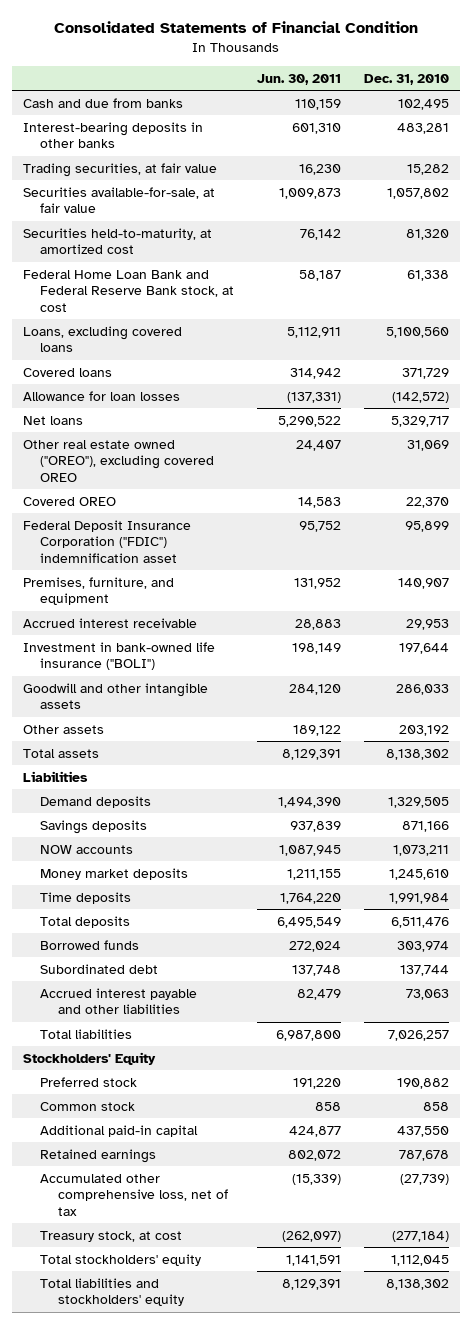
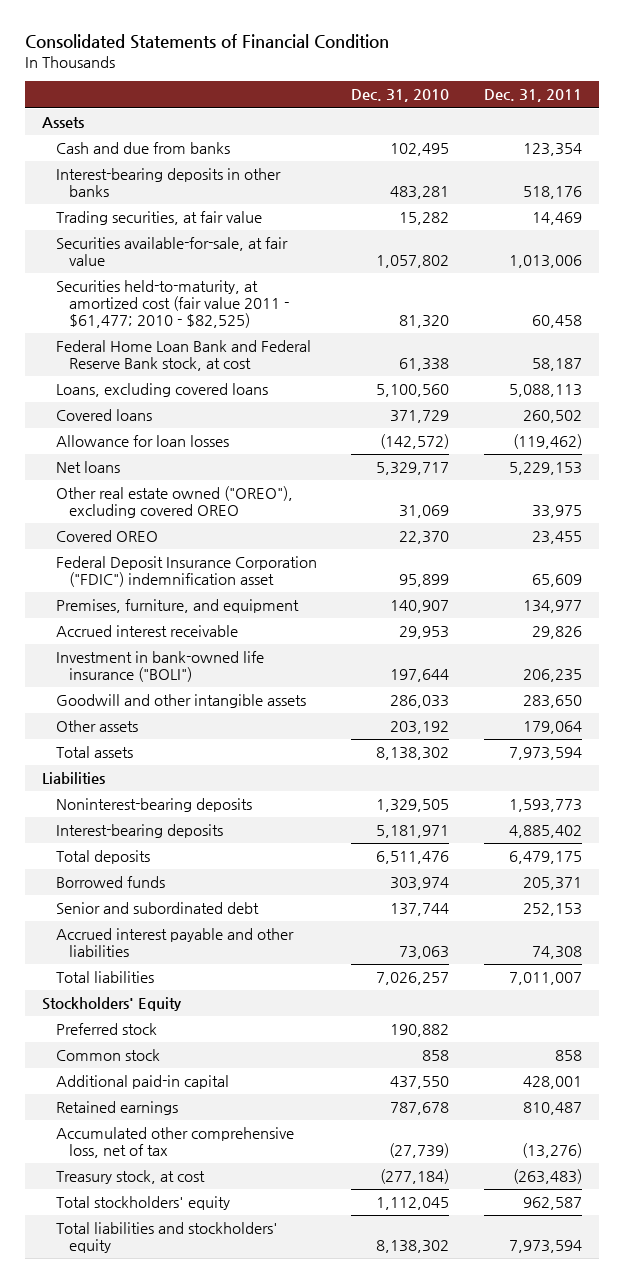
- | Jun. 30, 2011 | Dec. 31, 2010
+ | Dec. 31, 2010 | Dec. 31, 2011
+ Assets
- Securities held-to-maturity, at amortized cost | 76,142 | 81,320
+ Securities held-to-maturity, at amortized cost (fair value 2011 - $61,477; 2010 - $82,525) | 81,320 | 60,458
- Demand deposits | 1,494,390 | 1,329,505
- Savings deposits | 937,839 | 871,166
- NOW accounts | 1,087,945 | 1,073,211
- Money market deposits | 1,211,155 | 1,245,610
- Time deposits | 1,764,220 | 1,991,984
+ Noninterest-bearing deposits | 1,329,505 | 1,593,773
+ Interest-bearing deposits | 5,181,971 | 4,885,402
- Subordinated debt | 137,748 | 137,744
+ Senior and subordinated debt | 137,744 | 252,153

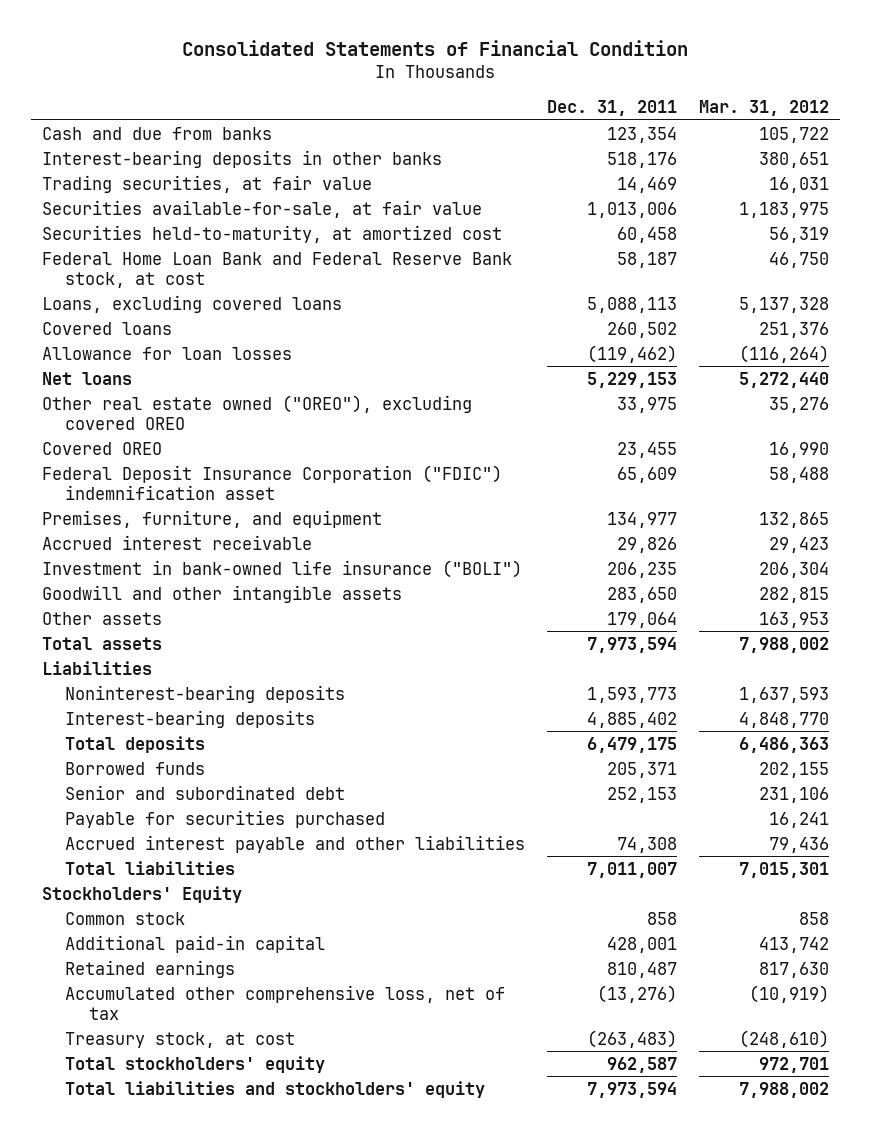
- | Dec. 31, 2010 | Dec. 31, 2011
+ | Dec. 31, 2011 | Mar. 31, 2012
- Assets
- Securities held-to-maturity, at amortized cost (fair value 2011 - $61,477; 2010 - $82,525) | 81,320 | 60,458
+ Securities held-to-maturity, at amortized cost | 60,458 | 56,319
+ Payable for securities purchased | | 16,241
- Preferred stock | 190,882 |

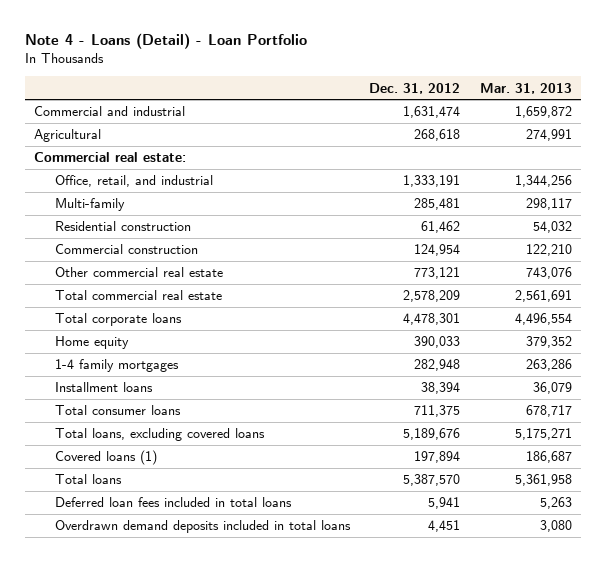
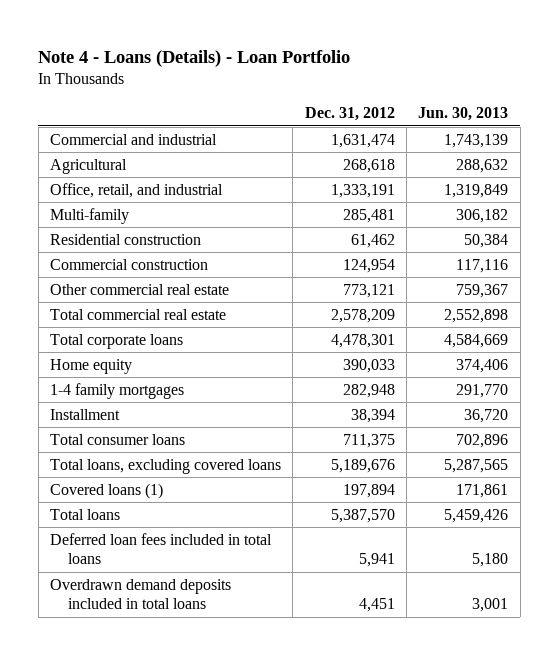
- Note 4 - Loans (Detail) - Loan Portfolio
+ Note 4 - Loans (Details) - Loan Portfolio
- | Dec. 31, 2012 | Mar. 31, 2013
+ | Dec. 31, 2012 | Jun. 30, 2013
- Commercial real estate:
- Installment loans | 38,394 | 36,079
+ Installment | 38,394 | 36,720

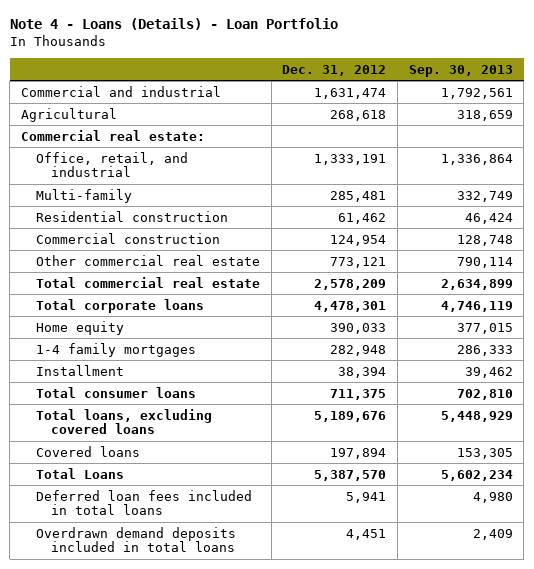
- | Dec. 31, 2012 | Jun. 30, 2013
+ | Dec. 31, 2012 | Sep. 30, 2013
+ Commercial real estate:
- Covered loans (1) | 197,894 | 171,861
- Total loans | 5,387,570 | 5,459,426
+ Covered loans | 197,894 | 153,305
+ Total Loans | 5,387,570 | 5,602,234

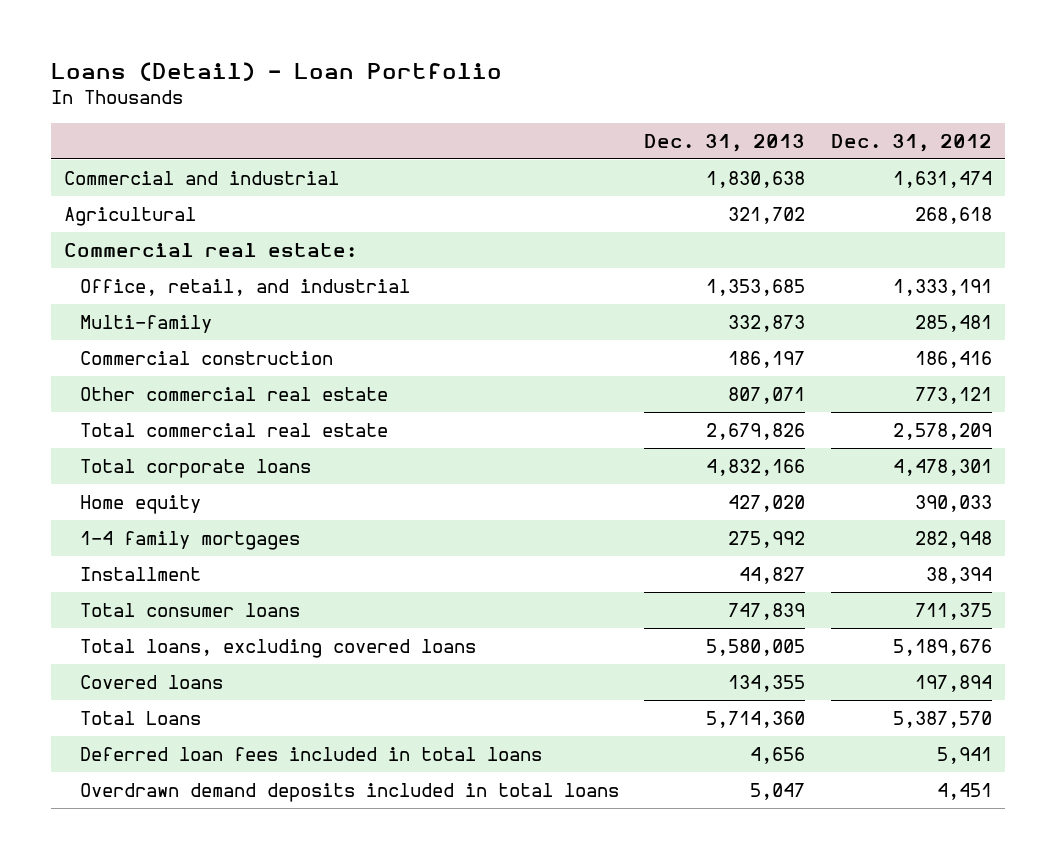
- Note 4 - Loans (Details) - Loan Portfolio
+ Loans (Detail) - Loan Portfolio
- | Dec. 31, 2012 | Sep. 30, 2013
+ | Dec. 31, 2013 | Dec. 31, 2012
- Residential construction | 61,462 | 46,424
- Commercial construction | 124,954 | 128,748
+ Commercial construction | 186,197 | 186,416

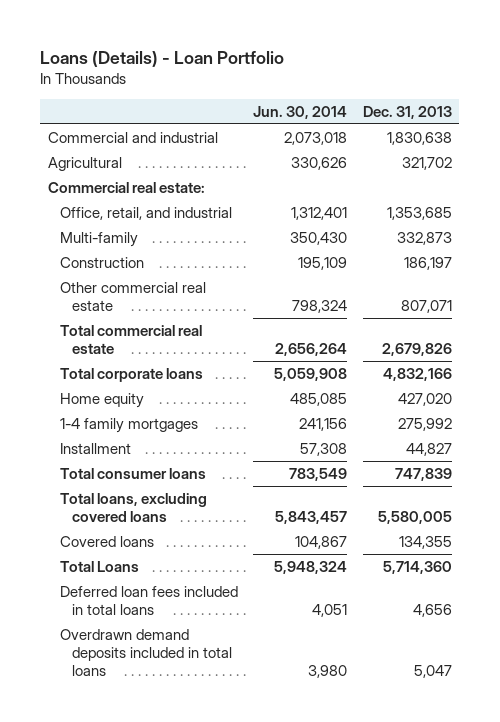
- Loans (Detail) - Loan Portfolio
+ Loans (Details) - Loan Portfolio
- | Dec. 31, 2013 | Dec. 31, 2012
+ | Jun. 30, 2014 | Dec. 31, 2013
- Commercial construction | 186,197 | 186,416
+ Construction | 195,109 | 186,197

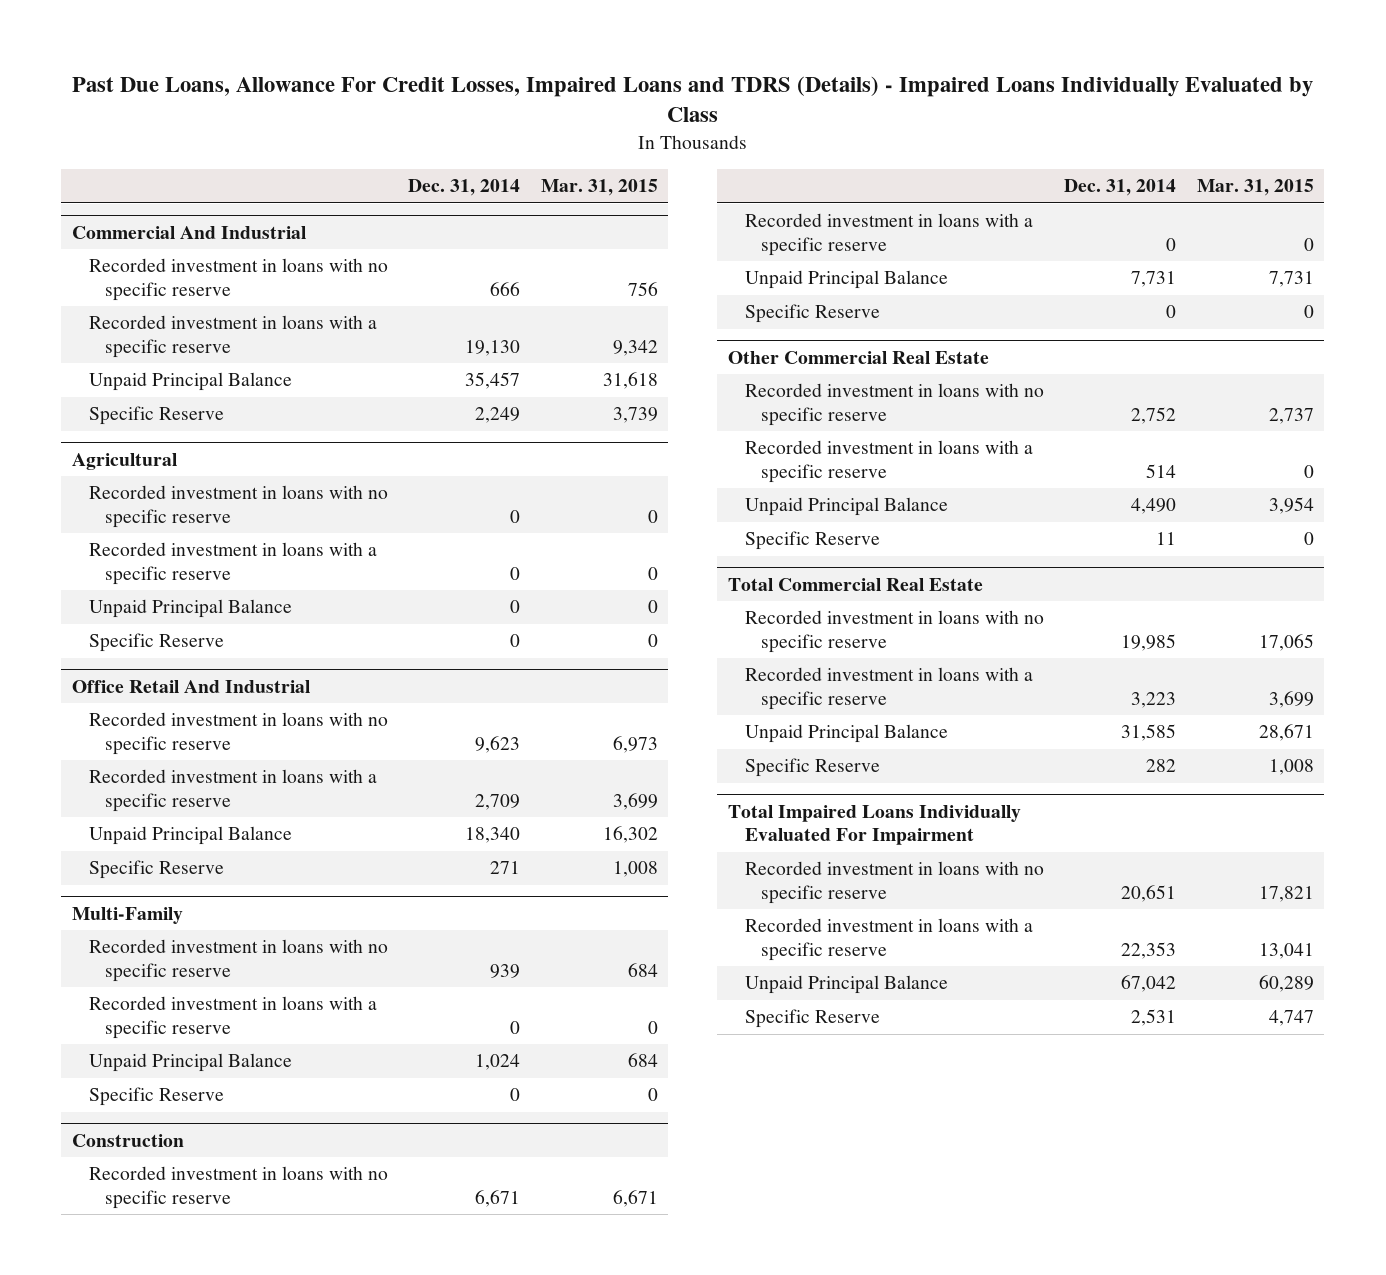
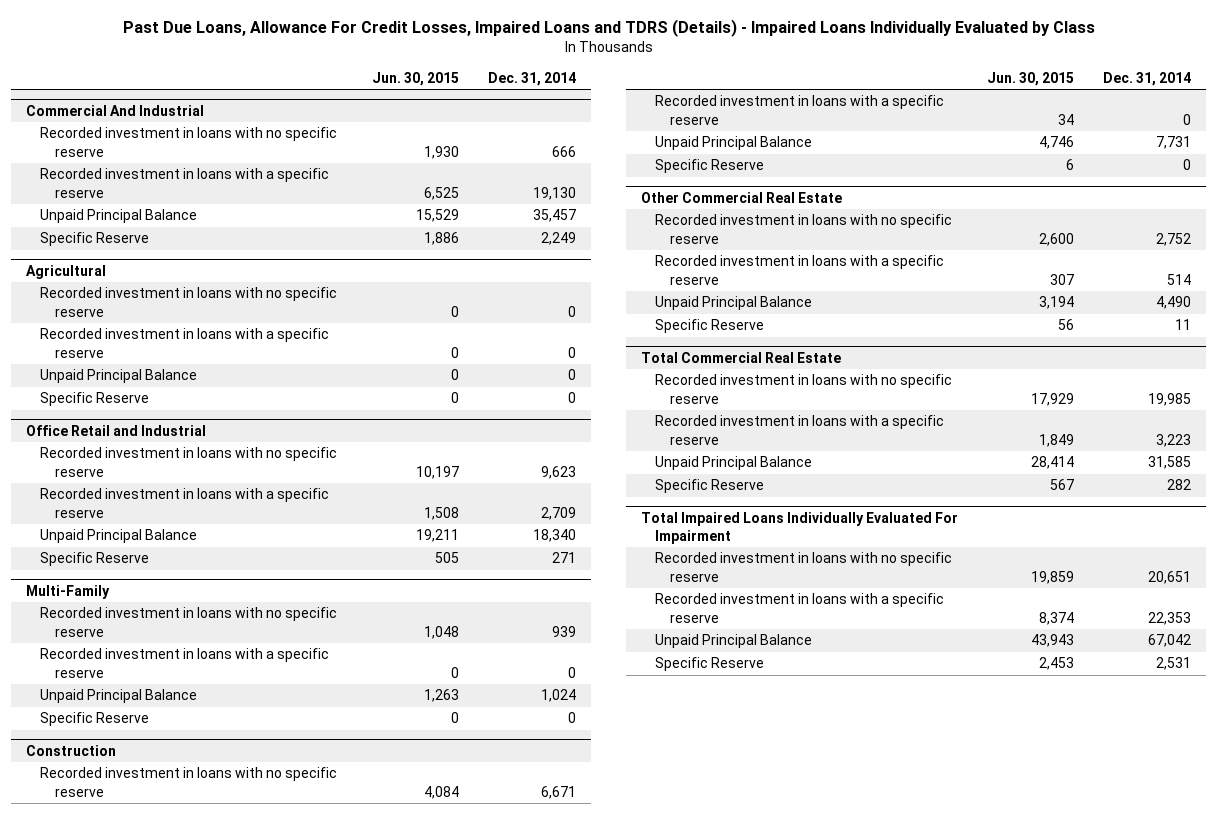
- | Dec. 31, 2014 | Mar. 31, 2015
+ | Jun. 30, 2015 | Dec. 31, 2014
- Office Retail And Industrial
+ Office Retail and Industrial

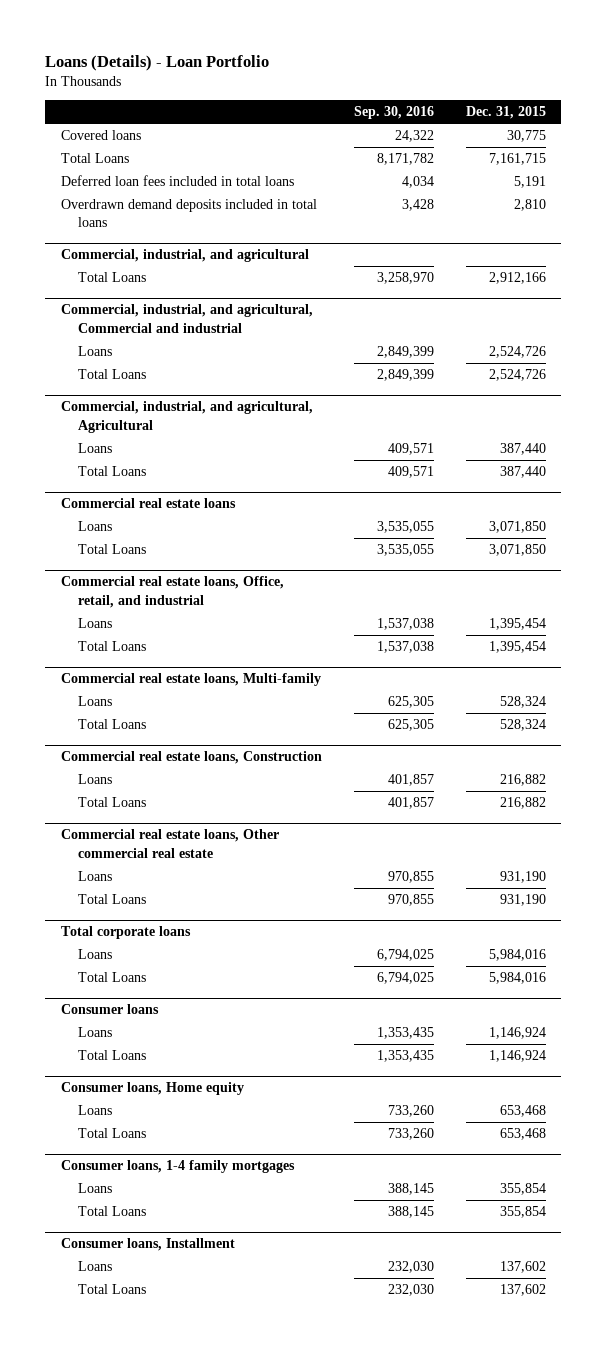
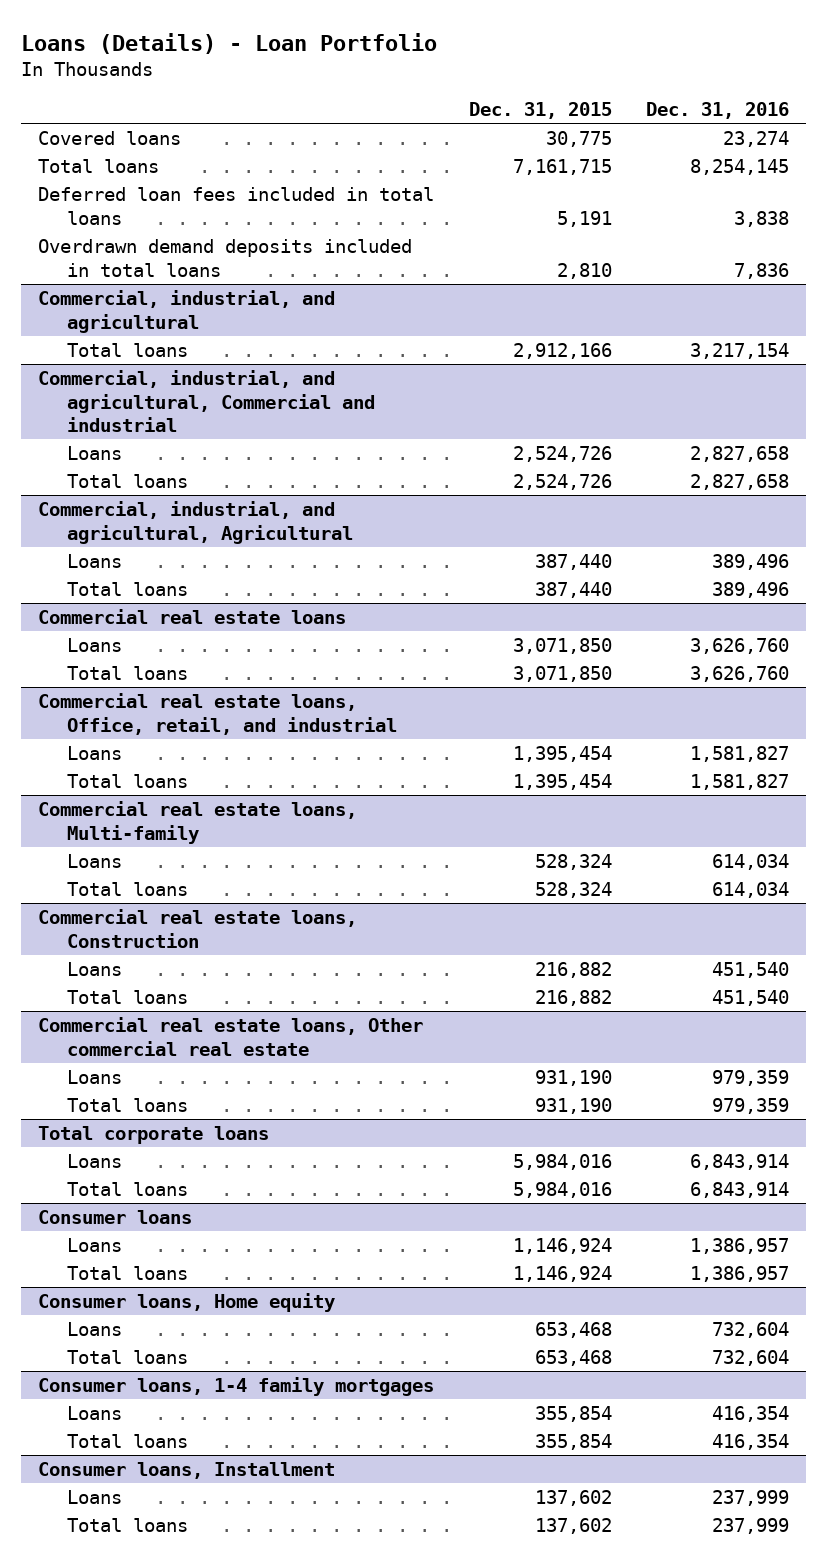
- | Sep. 30, 2016 | Dec. 31, 2015
+ | Dec. 31, 2015 | Dec. 31, 2016
- Total Loans | 8,171,782 | 7,161,715
+ Total loans | 7,161,715 | 8,254,145
@ Commercial, industrial, and agricultural
- Total Loans | 3,258,970 | 2,912,166
+ Total loans | 2,912,166 | 3,217,154
@ Commercial, industrial, and agricultural, Commercial and industrial
- Total Loans | 2,849,399 | 2,524,726
+ Total loans | 2,524,726 | 2,827,658
@ Commercial, industrial, and agricultural, Agricultural
- Total Loans | 409,571 | 387,440
+ Total loans | 387,440 | 389,496
@ Commercial real estate loans
- Total Loans | 3,535,055 | 3,071,850
+ Total loans | 3,071,850 | 3,626,760
@ Commercial real estate loans, Office, retail, and industrial
- Total Loans | 1,537,038 | 1,395,454
+ Total loans | 1,395,454 | 1,581,827
@ Commercial real estate loans, Multi-family
- Total Loans | 625,305 | 528,324
+ Total loans | 528,324 | 614,034
@ Commercial real estate loans, Construction
- Total Loans | 401,857 | 216,882
+ Total loans | 216,882 | 451,540
@ Commercial real estate loans, Other commercial real estate
- Total Loans | 970,855 | 931,190
+ Total loans | 931,190 | 979,359
@ Total corporate loans
- Total Loans | 6,794,025 | 5,984,016
+ Total loans | 5,984,016 | 6,843,914
@ Consumer loans
- Total Loans | 1,353,435 | 1,146,924
+ Total loans | 1,146,924 | 1,386,957
@ Consumer loans, Home equity
- Total Loans | 733,260 | 653,468
+ Total loans | 653,468 | 732,604
@ Consumer loans, 1-4 family mortgages
- Total Loans | 388,145 | 355,854
+ Total loans | 355,854 | 416,354
@ Consumer loans, Installment
- Total Loans | 232,030 | 137,602
+ Total loans | 137,602 | 237,999

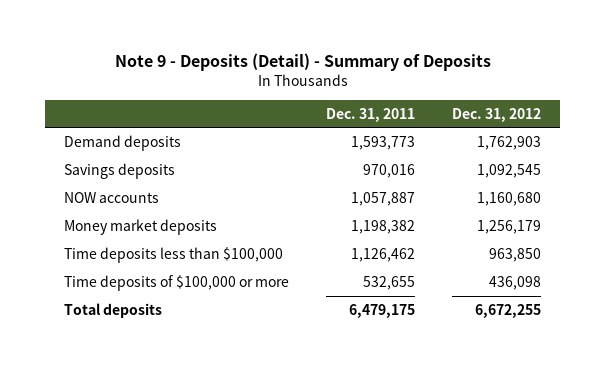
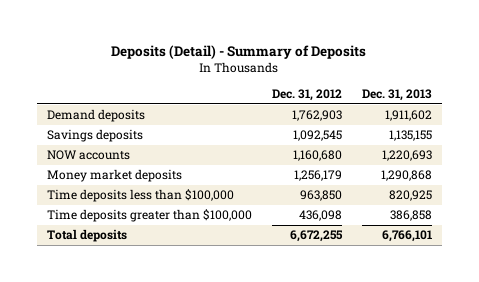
- Note 9 - Deposits (Detail) - Summary of Deposits
+ Deposits (Detail) - Summary of Deposits
- | Dec. 31, 2011 | Dec. 31, 2012
+ | Dec. 31, 2012 | Dec. 31, 2013
- Time deposits of $100,000 or more | 532,655 | 436,098
+ Time deposits greater than $100,000 | 436,098 | 386,858

